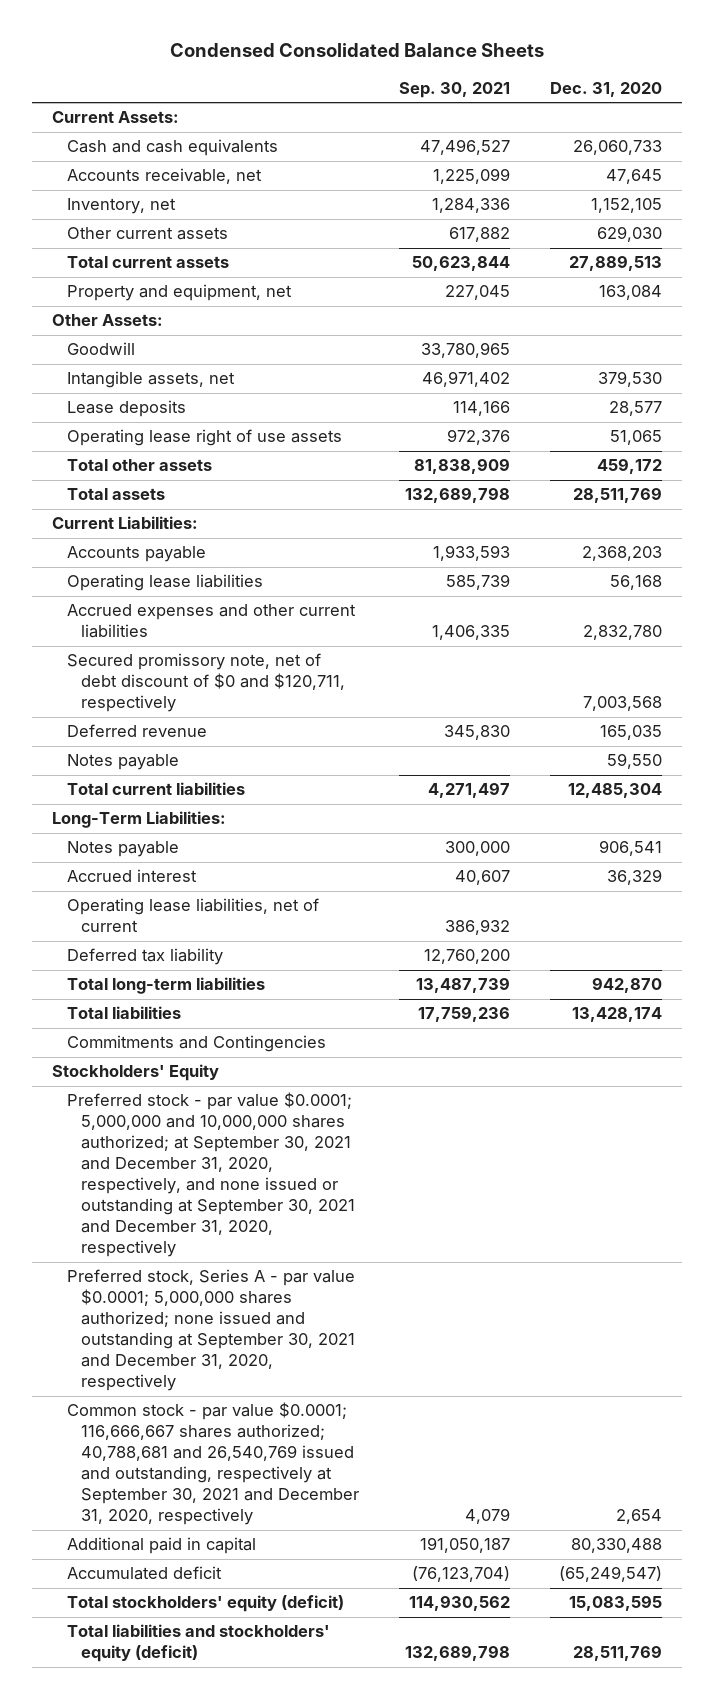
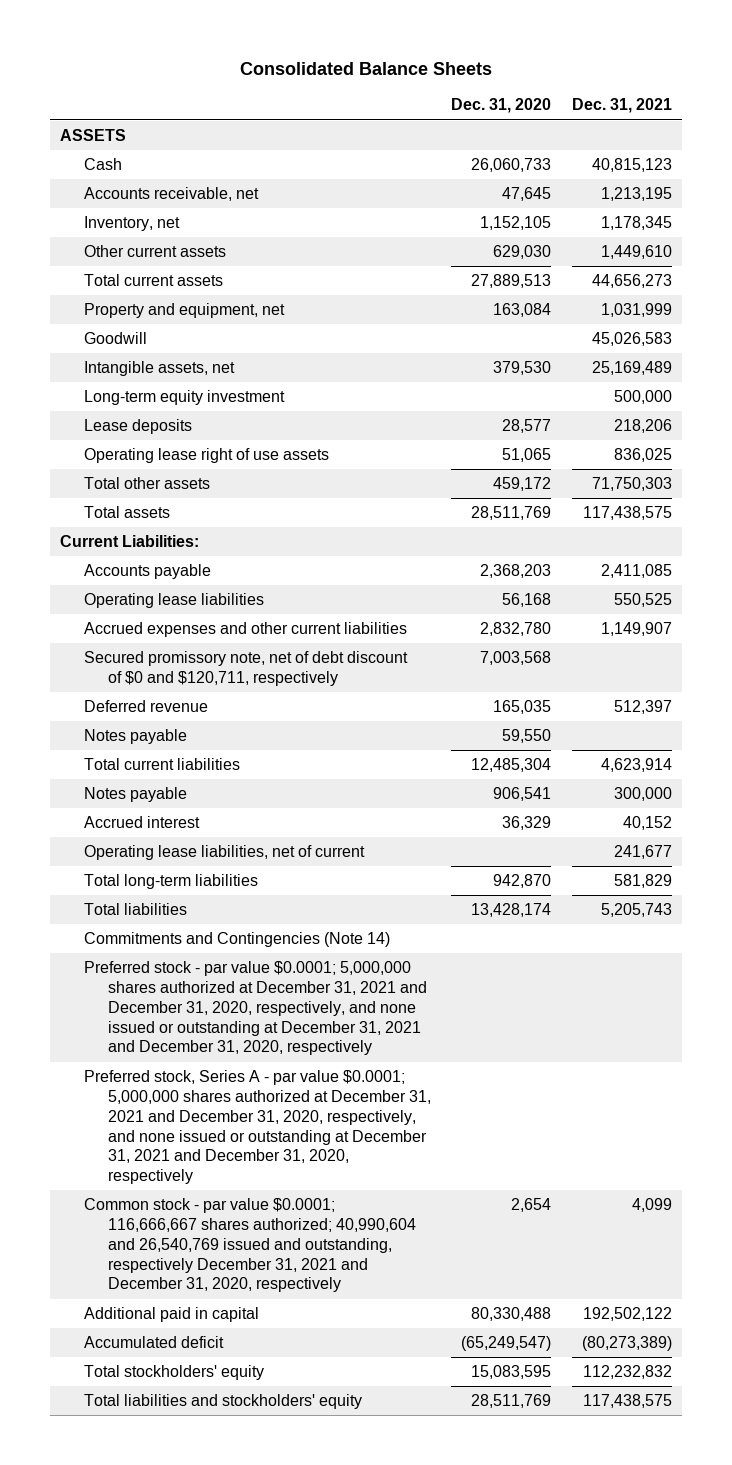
- Condensed Consolidated Balance Sheets
+ Consolidated Balance Sheets
- | Sep. 30, 2021 | Dec. 31, 2020
+ | Dec. 31, 2020 | Dec. 31, 2021
- Current Assets:
- Cash and cash equivalents | 47,496,527 | 26,060,733
+ ASSETS
+ Cash | 26,060,733 | 40,815,123
- Other Assets:
+ Long-term equity investment | | 500,000
- Long-Term Liabilities:
- Deferred tax liability | 12,760,200 |
- Commitments and Contingencies
- Stockholders' Equity
- Preferred stock - par value $0.0001; 5,000,000 and 10,000,000 shares authorized; at September 30, 2021 and December 31, 2020, respectively, and none issued or outstanding at September 30, 2021 and December 31, 2020, respectively
- Preferred stock, Series A - par value $0.0001; 5,000,000 shares authorized; none issued and outstanding at September 30, 2021 and December 31, 2020, respectively
- Common stock - par value $0.0001; 116,666,667 shares authorized; 40,788,681 and 26,540,769 issued and outstanding, respectively at September 30, 2021 and December 31, 2020, respectively | 4,079 | 2,654
+ Commitments and Contingencies (Note 14)
+ Preferred stock - par value $0.0001; 5,000,000 shares authorized at December 31, 2021 and December 31, 2020, respectively, and none issued or outstanding at December 31, 2021 and December 31, 2020, respectively
+ Preferred stock, Series A - par value $0.0001; 5,000,000 shares authorized at December 31, 2021 and December 31, 2020, respectively, and none issued or outstanding at December 31, 2021 and December 31, 2020, respectively
+ Common stock - par value $0.0001; 116,666,667 shares authorized; 40,990,604 and 26,540,769 issued and outstanding, respectively December 31, 2021 and December 31, 2020, respectively | 2,654 | 4,099
- Total stockholders' equity (deficit) | 114,930,562 | 15,083,595
- Total liabilities and stockholders' equity (deficit) | 132,689,798 | 28,511,769
+ Total stockholders' equity | 15,083,595 | 112,232,832
+ Total liabilities and stockholders' equity | 28,511,769 | 117,438,575

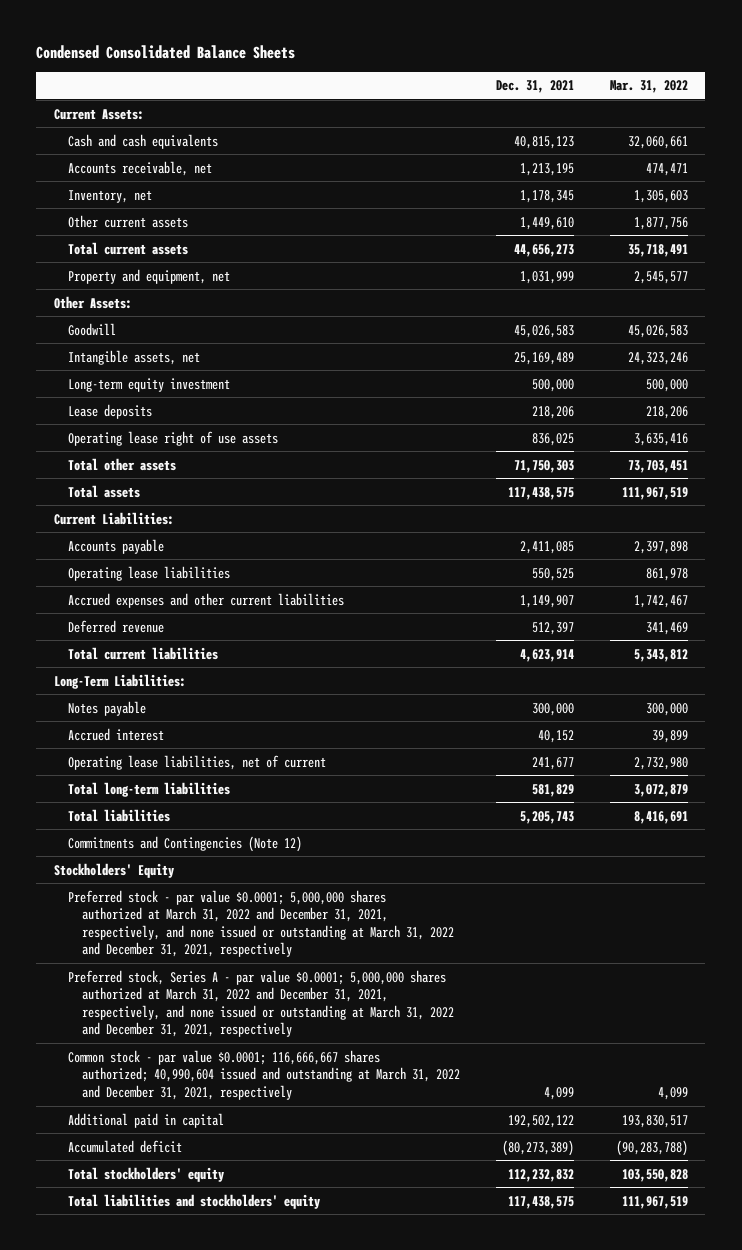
- Consolidated Balance Sheets
+ Condensed Consolidated Balance Sheets
- | Dec. 31, 2020 | Dec. 31, 2021
+ | Dec. 31, 2021 | Mar. 31, 2022
- ASSETS
- Cash | 26,060,733 | 40,815,123
+ Current Assets:
+ Cash and cash equivalents | 40,815,123 | 32,060,661
+ Other Assets:
- Secured promissory note, net of debt discount of $0 and $120,711, respectively | 7,003,568 |
- Notes payable | 59,550 |
+ Long-Term Liabilities:
- Commitments and Contingencies (Note 14)
- Preferred stock - par value $0.0001; 5,000,000 shares authorized at December 31, 2021 and December 31, 2020, respectively, and none issued or outstanding at December 31, 2021 and December 31, 2020, respectively
- Preferred stock, Series A - par value $0.0001; 5,000,000 shares authorized at December 31, 2021 and December 31, 2020, respectively, and none issued or outstanding at December 31, 2021 and December 31, 2020, respectively
- Common stock - par value $0.0001; 116,666,667 shares authorized; 40,990,604 and 26,540,769 issued and outstanding, respectively December 31, 2021 and December 31, 2020, respectively | 2,654 | 4,099
+ Commitments and Contingencies (Note 12)
+ Stockholders' Equity
+ Preferred stock - par value $0.0001; 5,000,000 shares authorized at March 31, 2022 and December 31, 2021, respectively, and none issued or outstanding at March 31, 2022 and December 31, 2021, respectively
+ Preferred stock, Series A - par value $0.0001; 5,000,000 shares authorized at March 31, 2022 and December 31, 2021, respectively, and none issued or outstanding at March 31, 2022 and December 31, 2021, respectively
+ Common stock - par value $0.0001; 116,666,667 shares authorized; 40,990,604 issued and outstanding at March 31, 2022 and December 31, 2021, respectively | 4,099 | 4,099

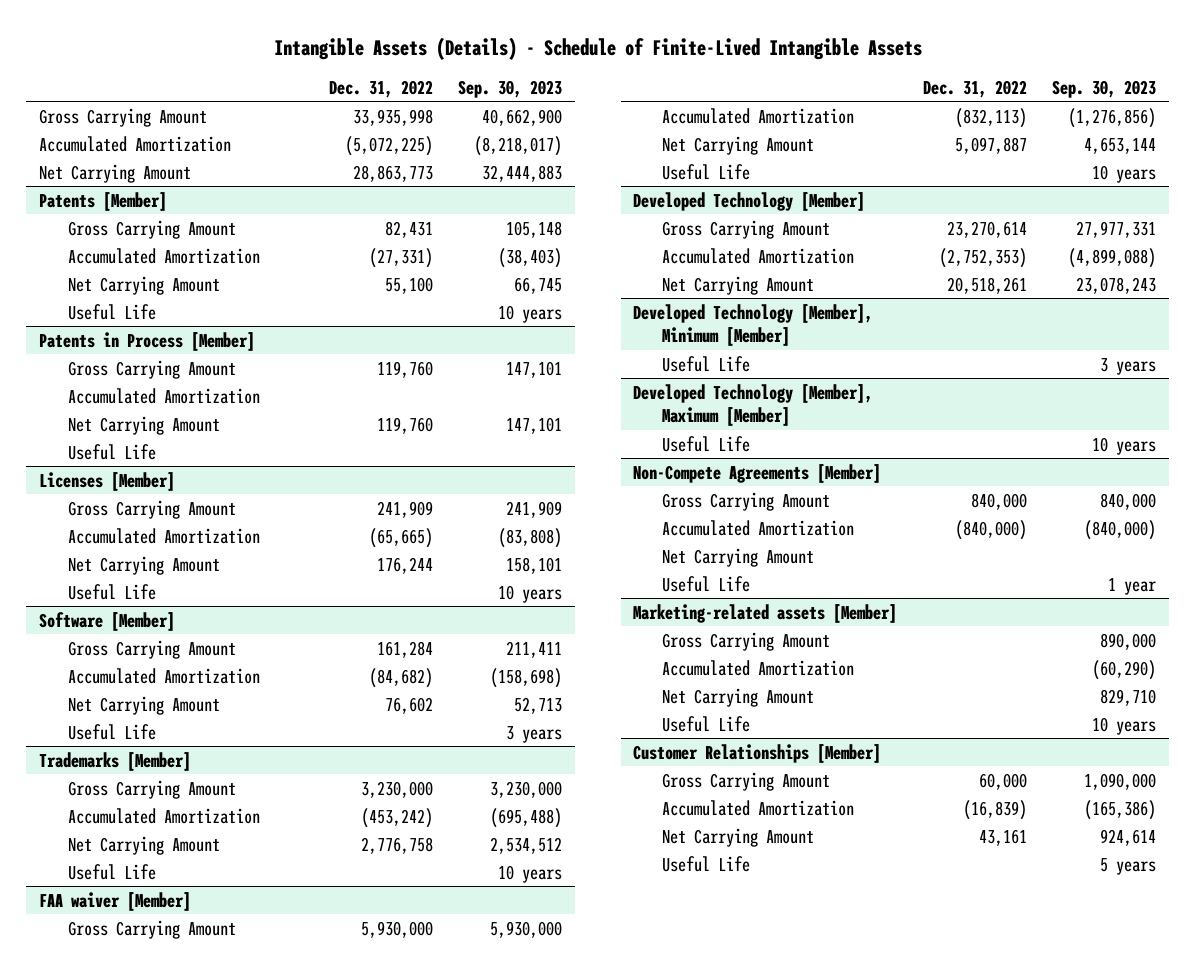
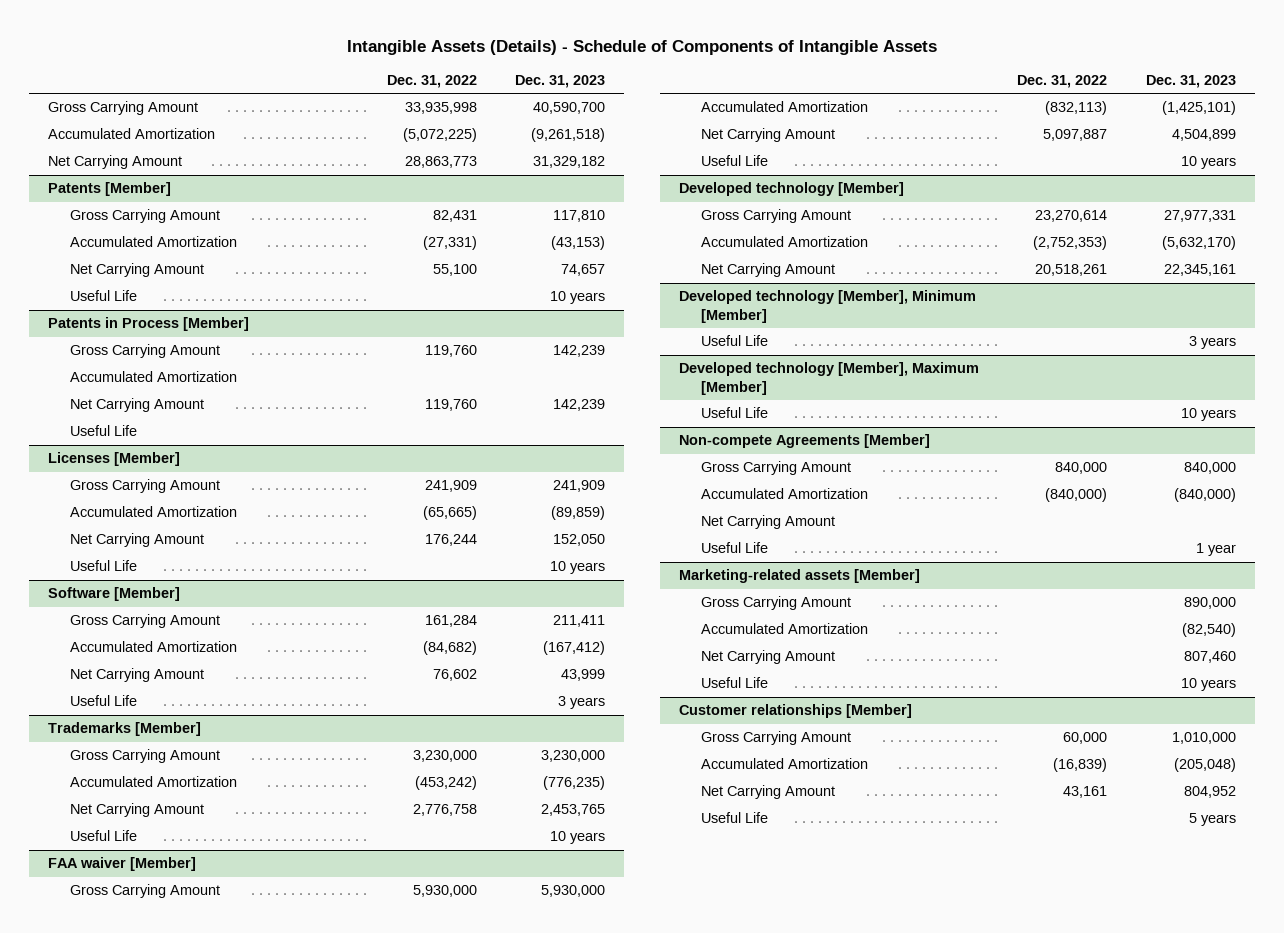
- Intangible Assets (Details) - Schedule of Finite-Lived Intangible Assets
+ Intangible Assets (Details) - Schedule of Components of Intangible Assets
- | Dec. 31, 2022 | Sep. 30, 2023
+ | Dec. 31, 2022 | Dec. 31, 2023
- Developed Technology [Member]
+ Developed technology [Member]
- Developed Technology [Member], Minimum [Member]
+ Developed technology [Member], Minimum [Member]
- Developed Technology [Member], Maximum [Member]
+ Developed technology [Member], Maximum [Member]
- Non-Compete Agreements [Member]
+ Non-compete Agreements [Member]
- Customer Relationships [Member]
+ Customer relationships [Member]

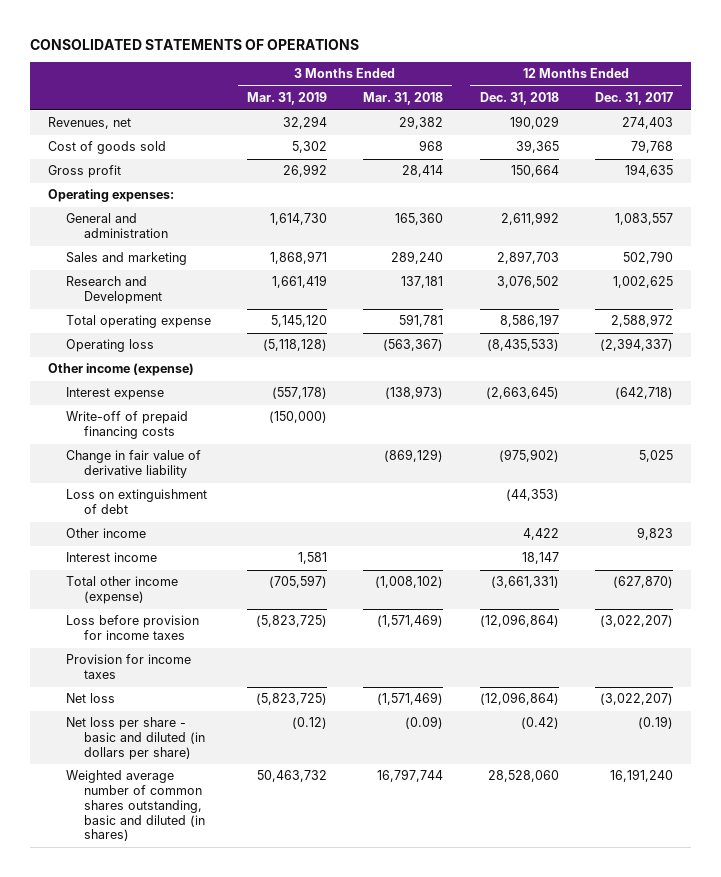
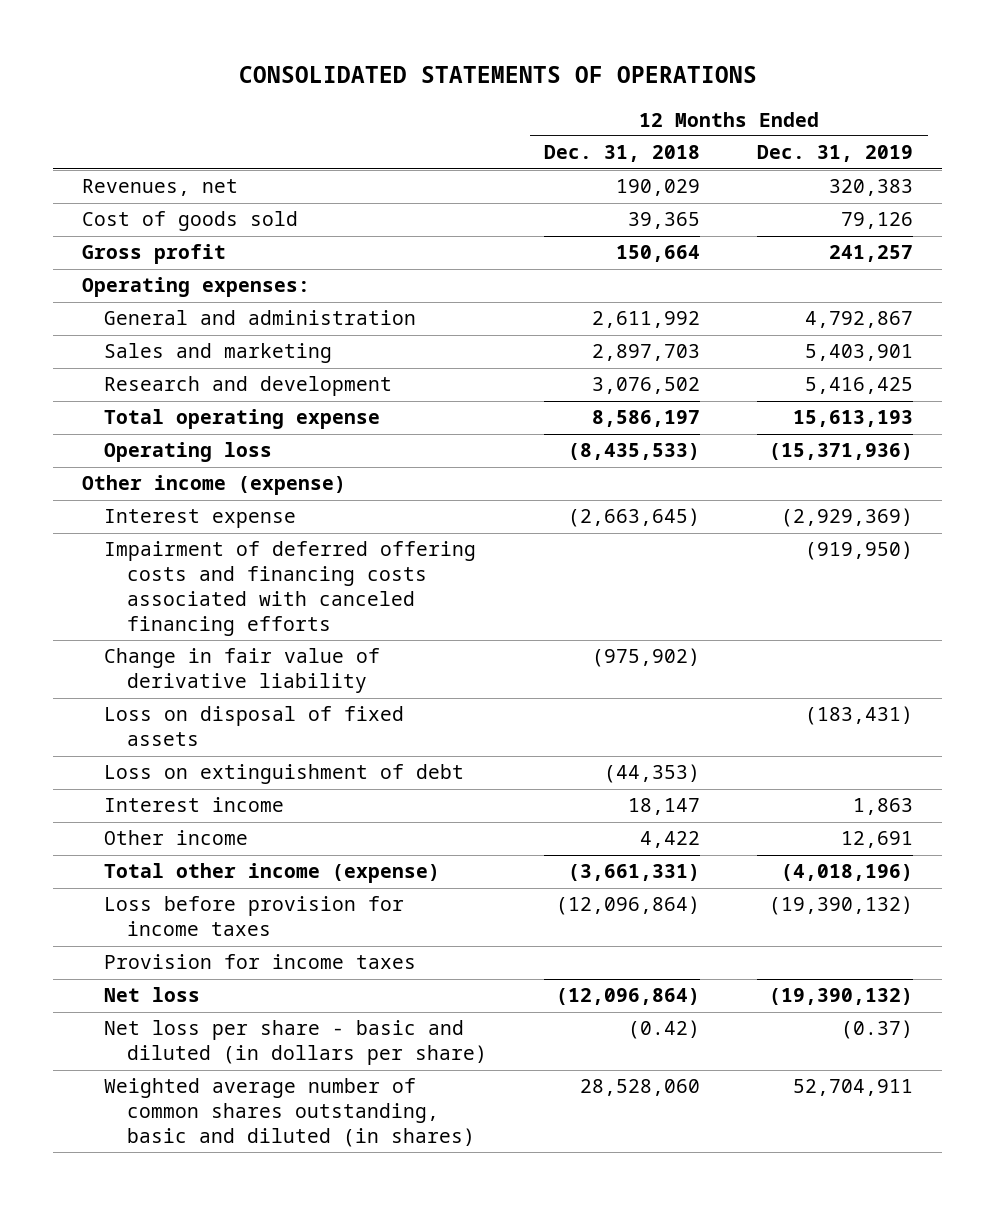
- | 3 Months Ended Mar. 31, 2019 | 3 Months Ended Mar. 31, 2018 | 12 Months Ended Dec. 31, 2018 | 12 Months Ended Dec. 31, 2017
+ | 12 Months Ended Dec. 31, 2018 | 12 Months Ended Dec. 31, 2019
- Research and Development | 1,661,419 | 137,181 | 3,076,502 | 1,002,625
+ Research and development | 3,076,502 | 5,416,425
- Write-off of prepaid financing costs | (150,000) | | |
+ Impairment of deferred offering costs and financing costs associated with canceled financing efforts | | (919,950)
+ Loss on disposal of fixed assets | | (183,431)
moved down: Other income | 4,422 | 12,691

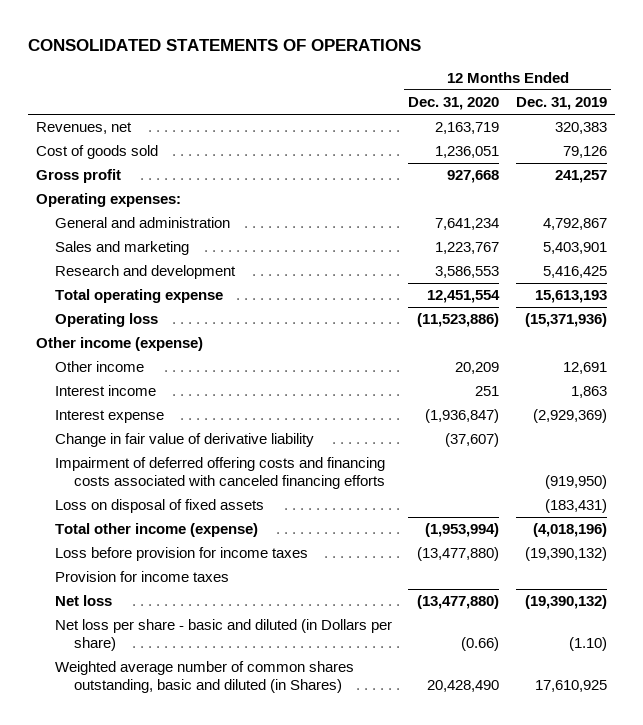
- | 12 Months Ended Dec. 31, 2018 | 12 Months Ended Dec. 31, 2019
+ | 12 Months Ended Dec. 31, 2020 | 12 Months Ended Dec. 31, 2019
moved up: Other income | 20,209 | 12,691
moved up: Interest income | 251 | 1,863
moved down: Impairment of deferred offering costs and financing costs associated with canceled financing efforts | | (919,950)
- Loss on extinguishment of debt | (44,353) |
- Net loss per share - basic and diluted (in dollars per share) | (0.42) | (0.37)
- Weighted average number of common shares outstanding, basic and diluted (in shares) | 28,528,060 | 52,704,911
+ Net loss per share - basic and diluted (in Dollars per share) | (0.66) | (1.10)
+ Weighted average number of common shares outstanding, basic and diluted (in Shares) | 20,428,490 | 17,610,925

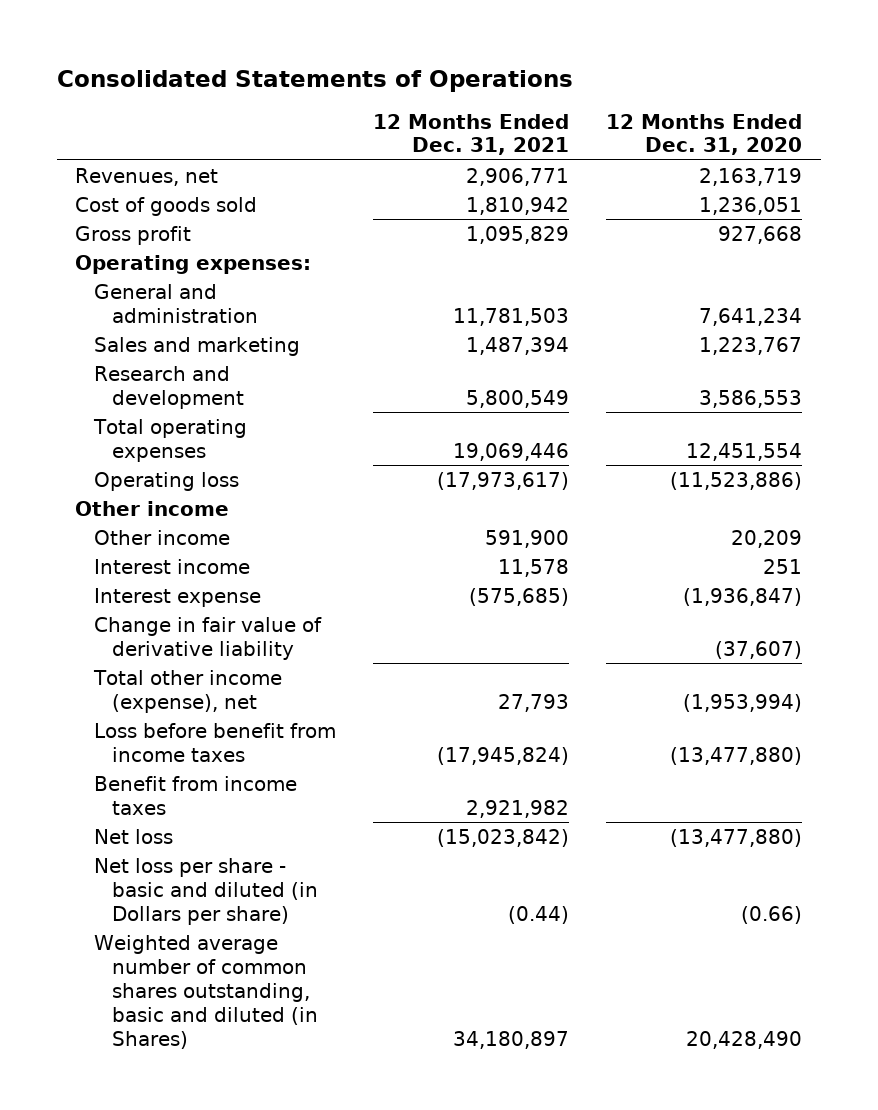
- CONSOLIDATED STATEMENTS OF OPERATIONS
+ Consolidated Statements of Operations
- | 12 Months Ended Dec. 31, 2020 | 12 Months Ended Dec. 31, 2019
+ | 12 Months Ended Dec. 31, 2021 | 12 Months Ended Dec. 31, 2020
- Total operating expense | 12,451,554 | 15,613,193
+ Total operating expenses | 19,069,446 | 12,451,554
- Other income (expense)
+ Other income
- Impairment of deferred offering costs and financing costs associated with canceled financing efforts | | (919,950)
- Loss on disposal of fixed assets | | (183,431)
- Total other income (expense) | (1,953,994) | (4,018,196)
- Loss before provision for income taxes | (13,477,880) | (19,390,132)
- Provision for income taxes
+ Total other income (expense), net | 27,793 | (1,953,994)
+ Loss before benefit from income taxes | (17,945,824) | (13,477,880)
+ Benefit from income taxes | 2,921,982 |

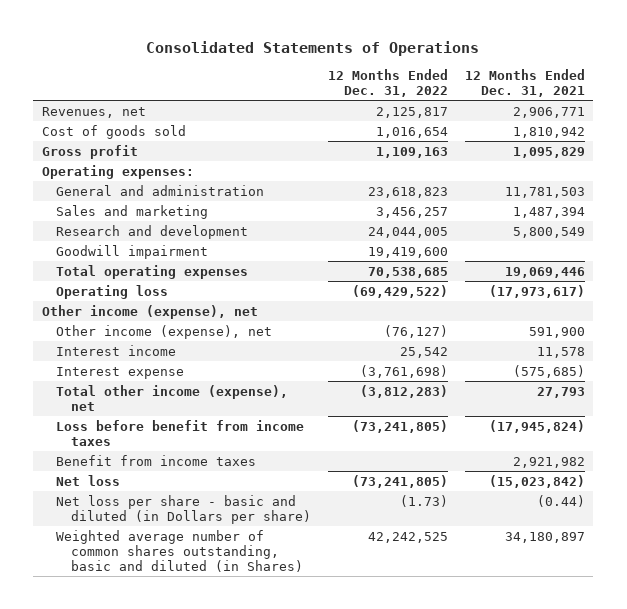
- | 12 Months Ended Dec. 31, 2021 | 12 Months Ended Dec. 31, 2020
+ | 12 Months Ended Dec. 31, 2022 | 12 Months Ended Dec. 31, 2021
+ Goodwill impairment | 19,419,600 |
- Other income
- Other income | 591,900 | 20,209
+ Other income (expense), net
+ Other income (expense), net | (76,127) | 591,900
- Change in fair value of derivative liability | | (37,607)

